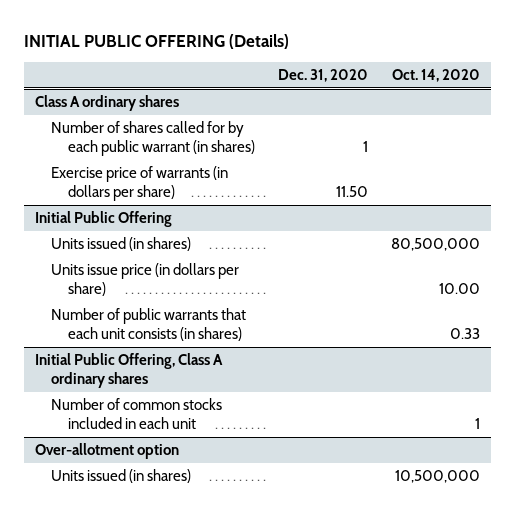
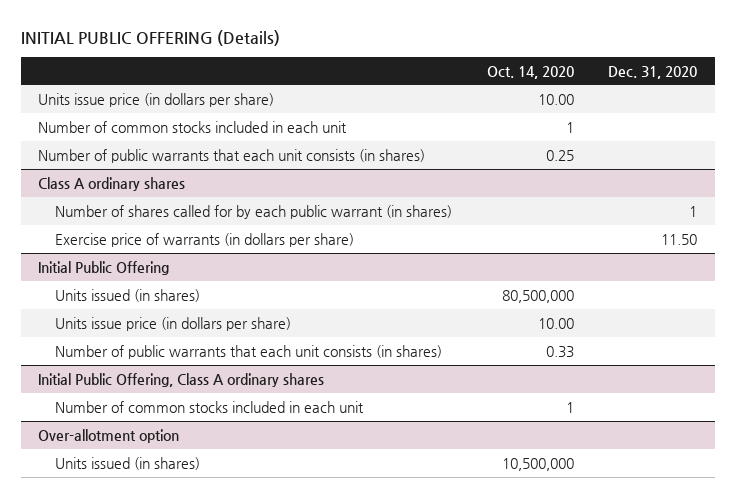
- | Dec. 31, 2020 | Oct. 14, 2020
+ | Oct. 14, 2020 | Dec. 31, 2020
+ Units issue price (in dollars per share) | 10.00 |
+ Number of common stocks included in each unit | 1 |
+ Number of public warrants that each unit consists (in shares) | 0.25 |

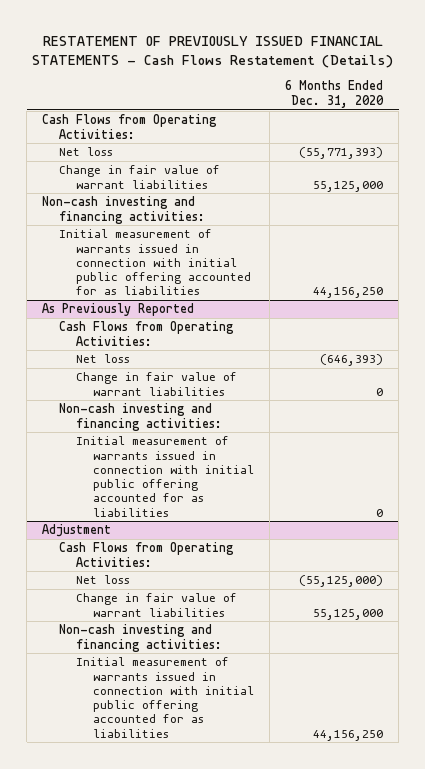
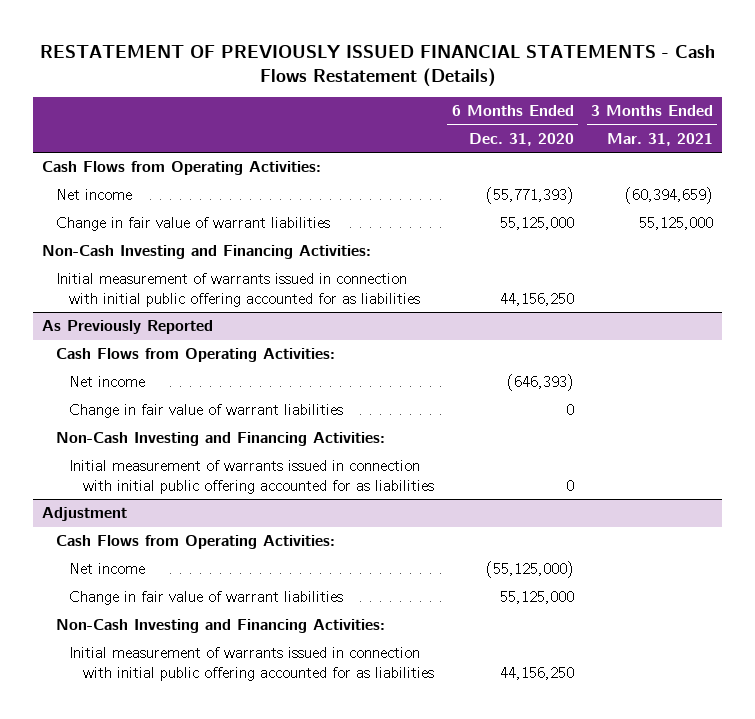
- | 6 Months Ended Dec. 31, 2020
+ | 6 Months Ended Dec. 31, 2020 | 3 Months Ended Mar. 31, 2021
- Net loss | (55,771,393)
+ Net income | (55,771,393) | (60,394,659)
- Non-cash investing and financing activities:
+ Non-Cash Investing and Financing Activities:
@ As Previously Reported
- Net loss | (646,393)
+ Net income | (646,393) |
- Non-cash investing and financing activities:
+ Non-Cash Investing and Financing Activities:
@ Adjustment
- Net loss | (55,125,000)
+ Net income | (55,125,000) |
- Non-cash investing and financing activities:
+ Non-Cash Investing and Financing Activities:

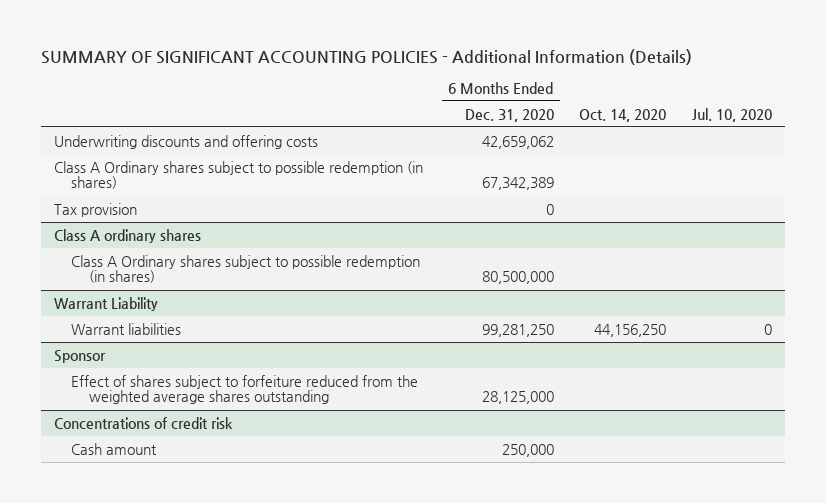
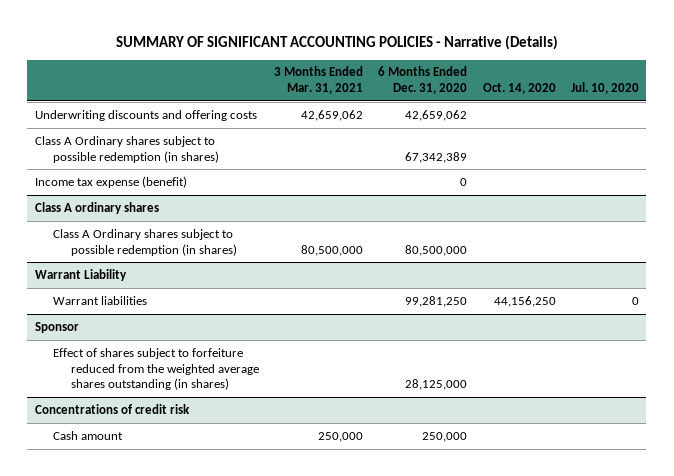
- SUMMARY OF SIGNIFICANT ACCOUNTING POLICIES - Additional Information (Details)
+ SUMMARY OF SIGNIFICANT ACCOUNTING POLICIES - Narrative (Details)
- | 6 Months Ended Dec. 31, 2020 | Oct. 14, 2020 | Jul. 10, 2020
+ | 3 Months Ended Mar. 31, 2021 | 6 Months Ended Dec. 31, 2020 | Oct. 14, 2020 | Jul. 10, 2020
- Tax provision | 0 | |
+ Income tax expense (benefit) | | 0 | |
@ Sponsor
- Effect of shares subject to forfeiture reduced from the weighted average shares outstanding | 28,125,000 | |
+ Effect of shares subject to forfeiture reduced from the weighted average shares outstanding (in shares) | | 28,125,000 | |

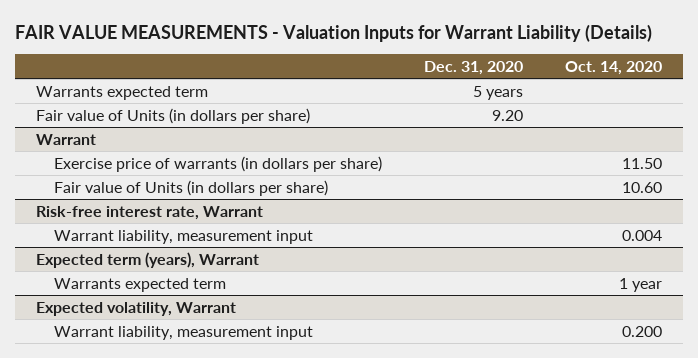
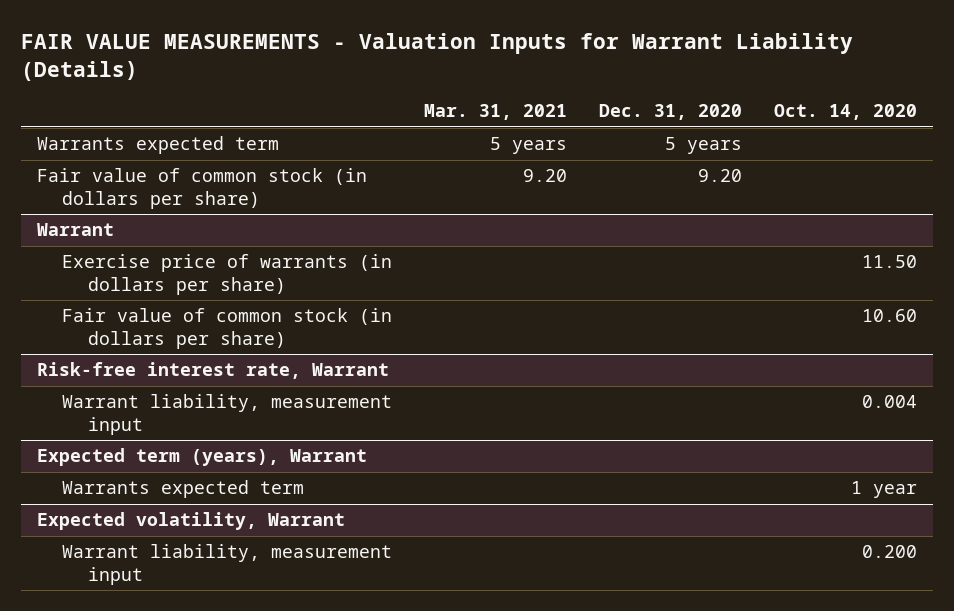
- | Dec. 31, 2020 | Oct. 14, 2020
+ | Mar. 31, 2021 | Dec. 31, 2020 | Oct. 14, 2020
- Fair value of Units (in dollars per share) | 9.20 |
+ Fair value of common stock (in dollars per share) | 9.20 | 9.20 |
@ Warrant
- Fair value of Units (in dollars per share) | | 10.60
+ Fair value of common stock (in dollars per share) | | | 10.60

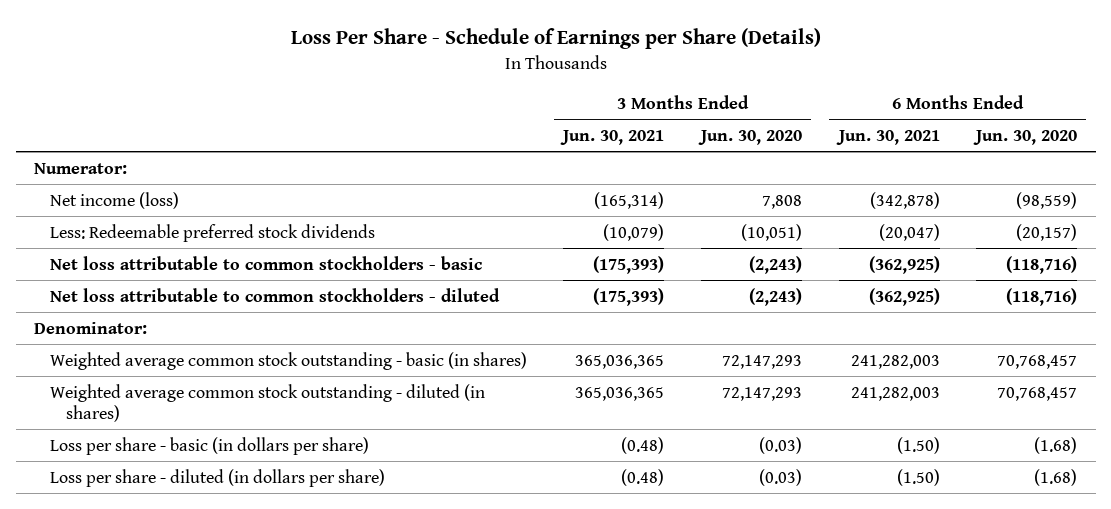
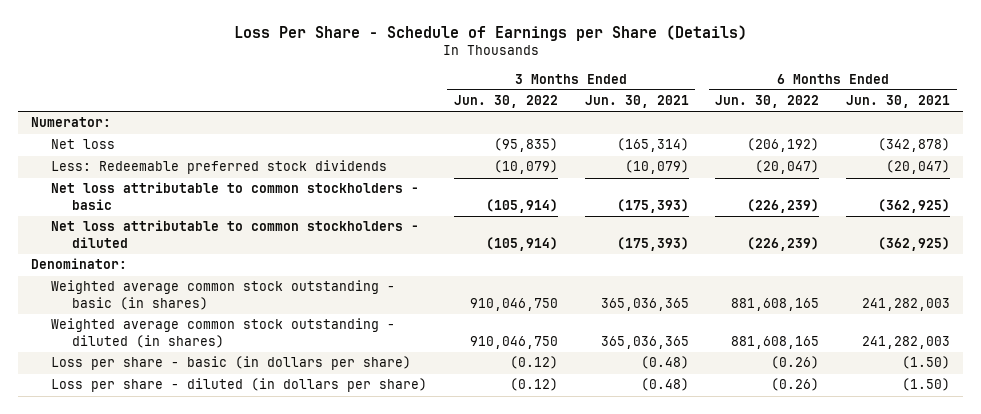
- | 3 Months Ended Jun. 30, 2021 | 3 Months Ended Jun. 30, 2020 | 6 Months Ended Jun. 30, 2021 | 6 Months Ended Jun. 30, 2020
+ | 3 Months Ended Jun. 30, 2022 | 3 Months Ended Jun. 30, 2021 | 6 Months Ended Jun. 30, 2022 | 6 Months Ended Jun. 30, 2021
- Net income (loss) | (165,314) | 7,808 | (342,878) | (98,559)
+ Net loss | (95,835) | (165,314) | (206,192) | (342,878)

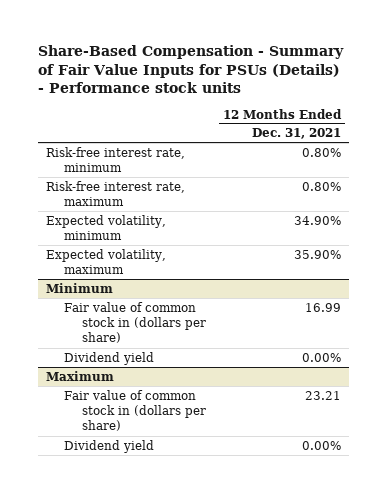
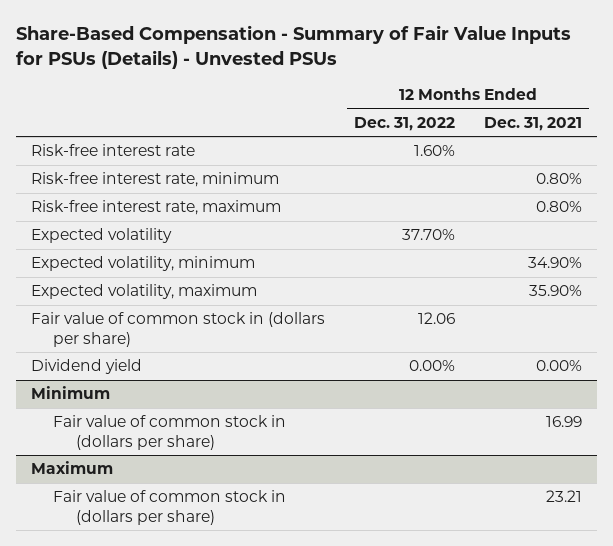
- Share-Based Compensation - Summary of Fair Value Inputs for PSUs (Details) - Performance stock units
+ Share-Based Compensation - Summary of Fair Value Inputs for PSUs (Details) - Unvested PSUs
- | 12 Months Ended Dec. 31, 2021
+ | 12 Months Ended Dec. 31, 2022 | 12 Months Ended Dec. 31, 2021
+ Risk-free interest rate | 1.60% |
+ Expected volatility | 37.70% |
+ Fair value of common stock in (dollars per share) | 12.06 |
+ Dividend yield | 0.00% | 0.00%
@ Minimum
- Dividend yield | 0.00%
@ Maximum
- Dividend yield | 0.00%

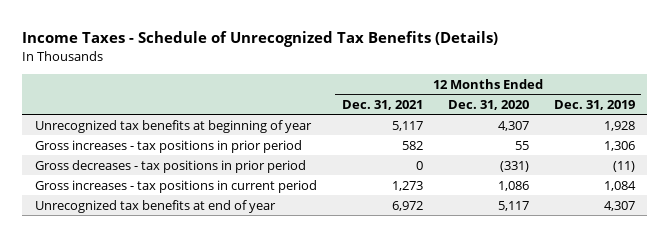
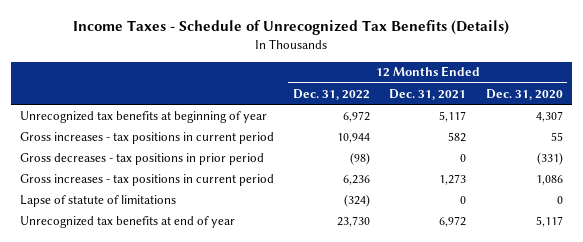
- | 12 Months Ended Dec. 31, 2021 | 12 Months Ended Dec. 31, 2020 | 12 Months Ended Dec. 31, 2019
+ | 12 Months Ended Dec. 31, 2022 | 12 Months Ended Dec. 31, 2021 | 12 Months Ended Dec. 31, 2020
- Gross increases - tax positions in prior period | 582 | 55 | 1,306
+ Gross increases - tax positions in current period | 10,944 | 582 | 55
+ Lapse of statute of limitations | (324) | 0 | 0

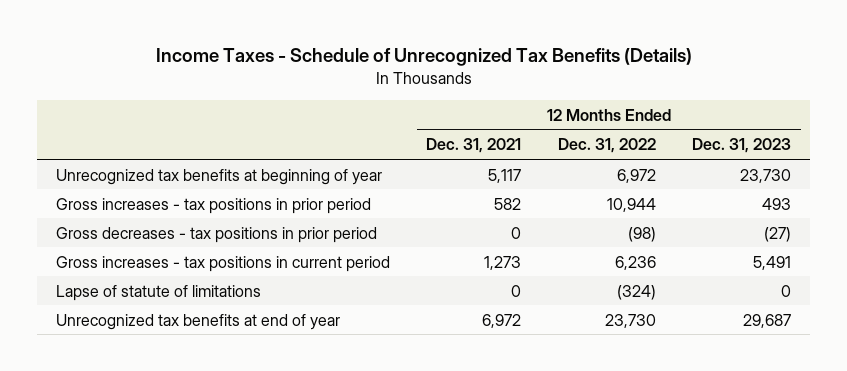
- | 12 Months Ended Dec. 31, 2022 | 12 Months Ended Dec. 31, 2021 | 12 Months Ended Dec. 31, 2020
+ | 12 Months Ended Dec. 31, 2021 | 12 Months Ended Dec. 31, 2022 | 12 Months Ended Dec. 31, 2023
- Gross increases - tax positions in current period | 10,944 | 582 | 55
+ Gross increases - tax positions in prior period | 582 | 10,944 | 493

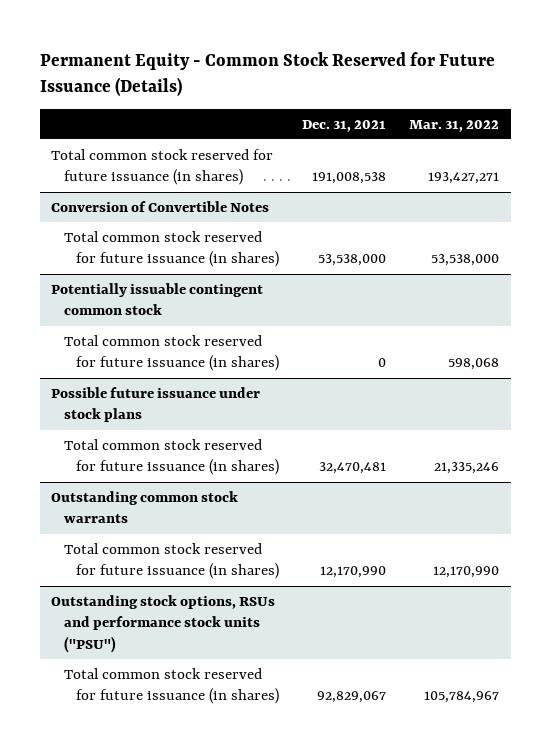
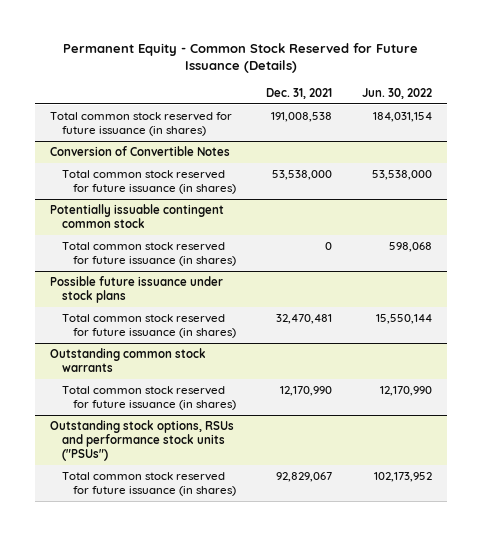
- | Dec. 31, 2021 | Mar. 31, 2022
+ | Dec. 31, 2021 | Jun. 30, 2022
- Outstanding stock options, RSUs and performance stock units ("PSU")
+ Outstanding stock options, RSUs and performance stock units ("PSUs")

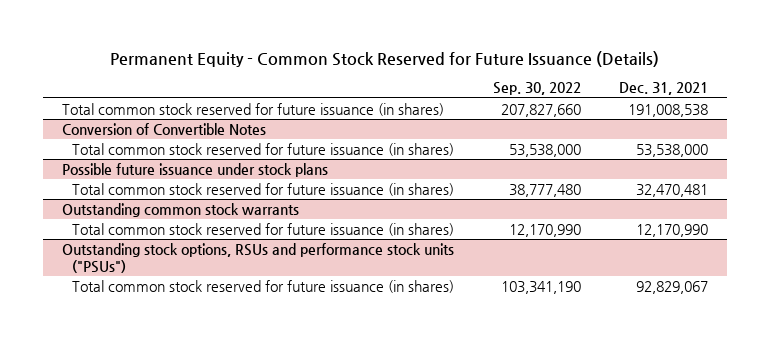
- | Dec. 31, 2021 | Jun. 30, 2022
+ | Sep. 30, 2022 | Dec. 31, 2021
- Potentially issuable contingent common stock
- Total common stock reserved for future issuance (in shares) | 0 | 598,068

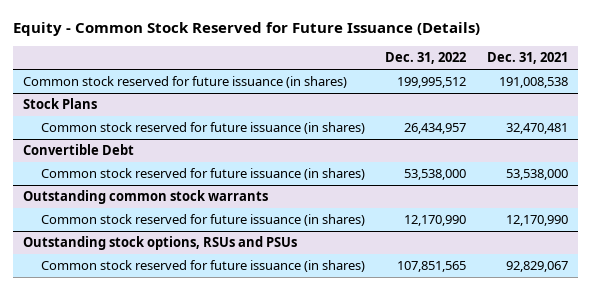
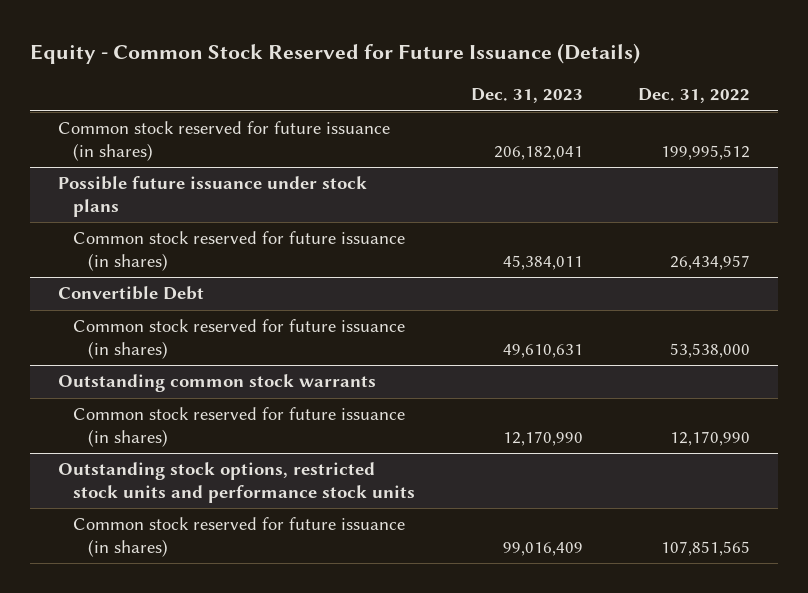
- | Dec. 31, 2022 | Dec. 31, 2021
+ | Dec. 31, 2023 | Dec. 31, 2022
- Stock Plans
+ Possible future issuance under stock plans
- Outstanding stock options, RSUs and PSUs
+ Outstanding stock options, restricted stock units and performance stock units

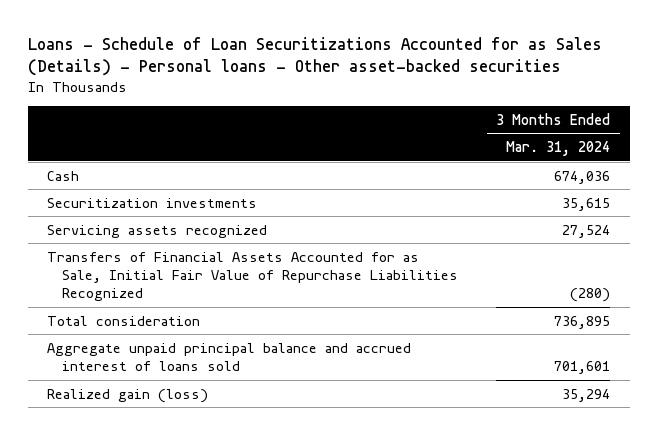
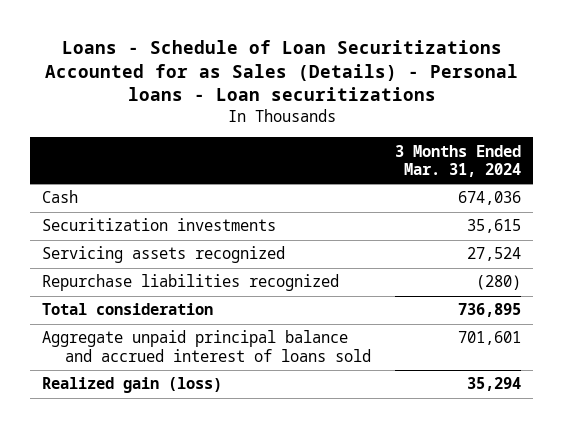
- Loans - Schedule of Loan Securitizations Accounted for as Sales (Details) - Personal loans - Other asset-backed securities
+ Loans - Schedule of Loan Securitizations Accounted for as Sales (Details) - Personal loans - Loan securitizations
- Transfers of Financial Assets Accounted for as Sale, Initial Fair Value of Repurchase Liabilities Recognized | (280)
+ Repurchase liabilities recognized | (280)

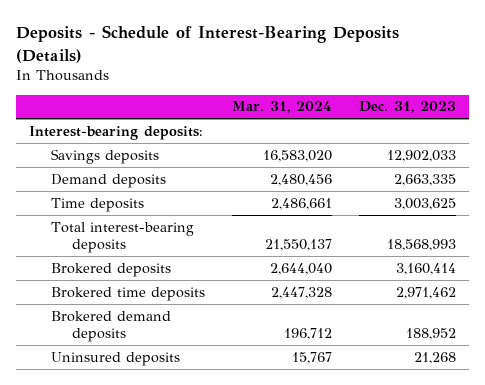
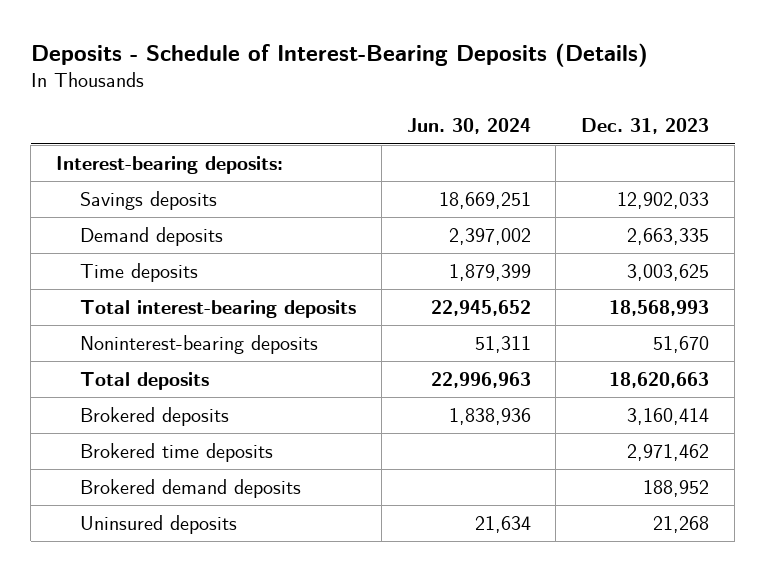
- | Mar. 31, 2024 | Dec. 31, 2023
+ | Jun. 30, 2024 | Dec. 31, 2023
+ Noninterest-bearing deposits | 51,311 | 51,670
+ Total deposits | 22,996,963 | 18,620,663

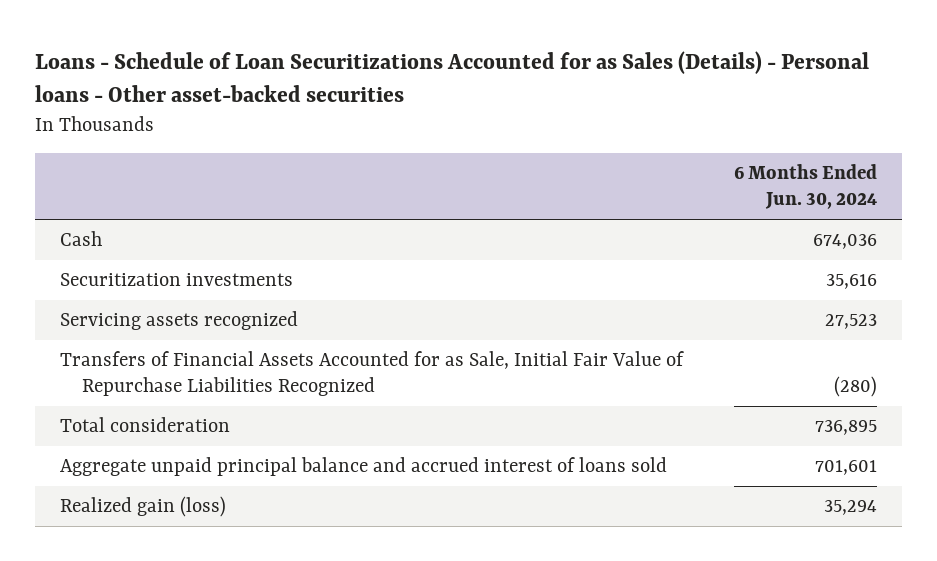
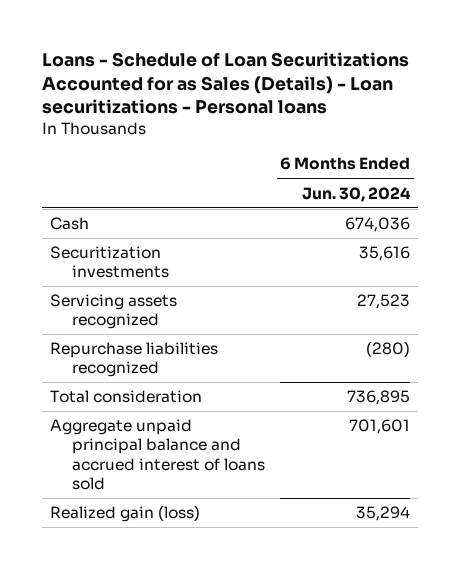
- Loans - Schedule of Loan Securitizations Accounted for as Sales (Details) - Personal loans - Other asset-backed securities
+ Loans - Schedule of Loan Securitizations Accounted for as Sales (Details) - Loan securitizations - Personal loans
- Transfers of Financial Assets Accounted for as Sale, Initial Fair Value of Repurchase Liabilities Recognized | (280)
+ Repurchase liabilities recognized | (280)

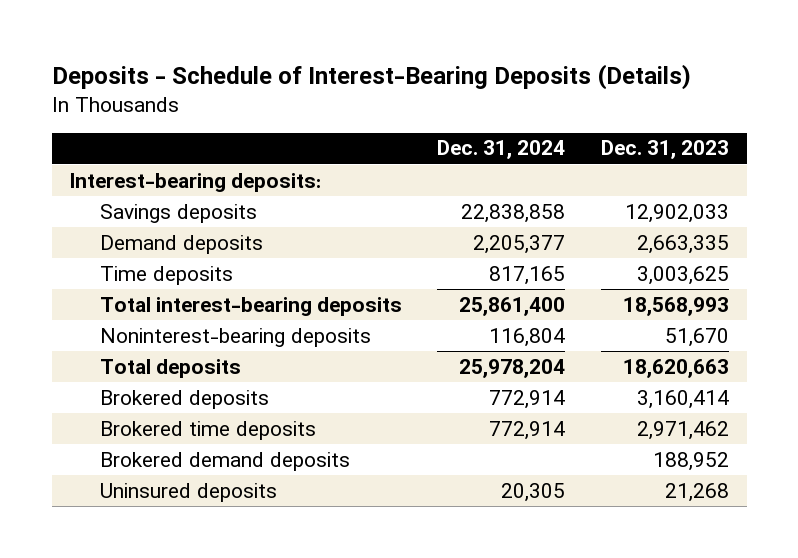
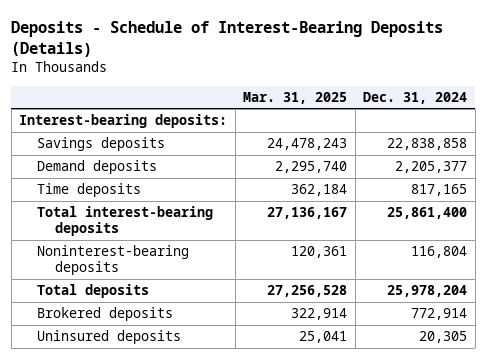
- | Dec. 31, 2024 | Dec. 31, 2023
+ | Mar. 31, 2025 | Dec. 31, 2024
- Brokered time deposits | 772,914 | 2,971,462
- Brokered demand deposits | | 188,952

